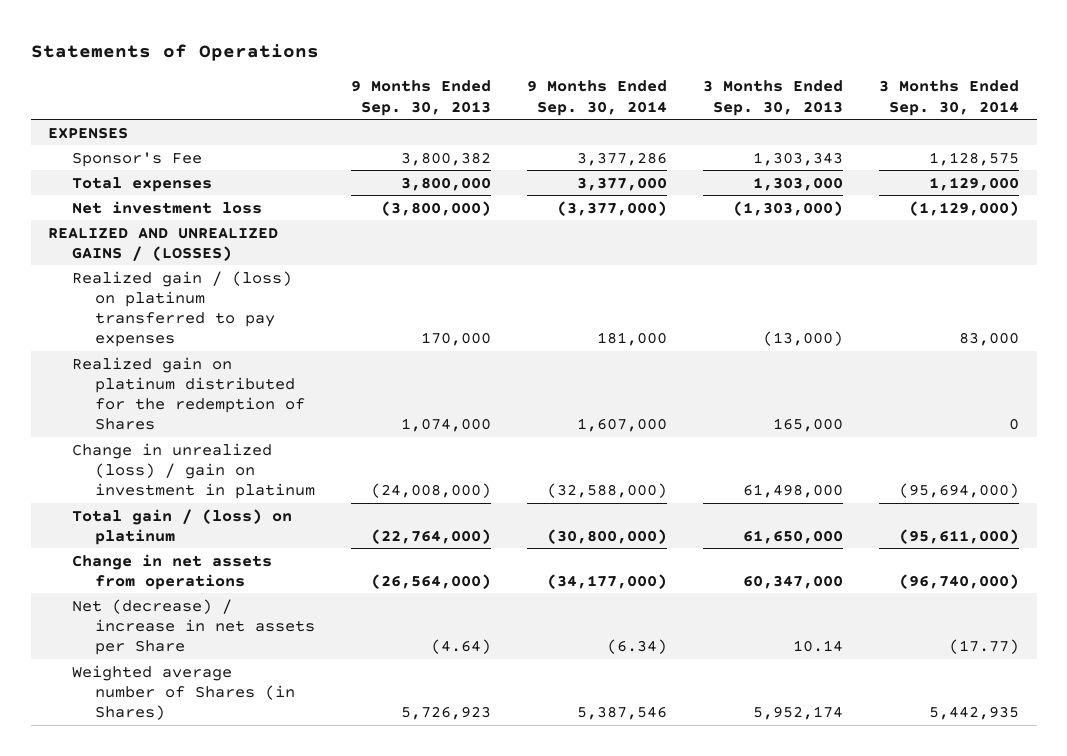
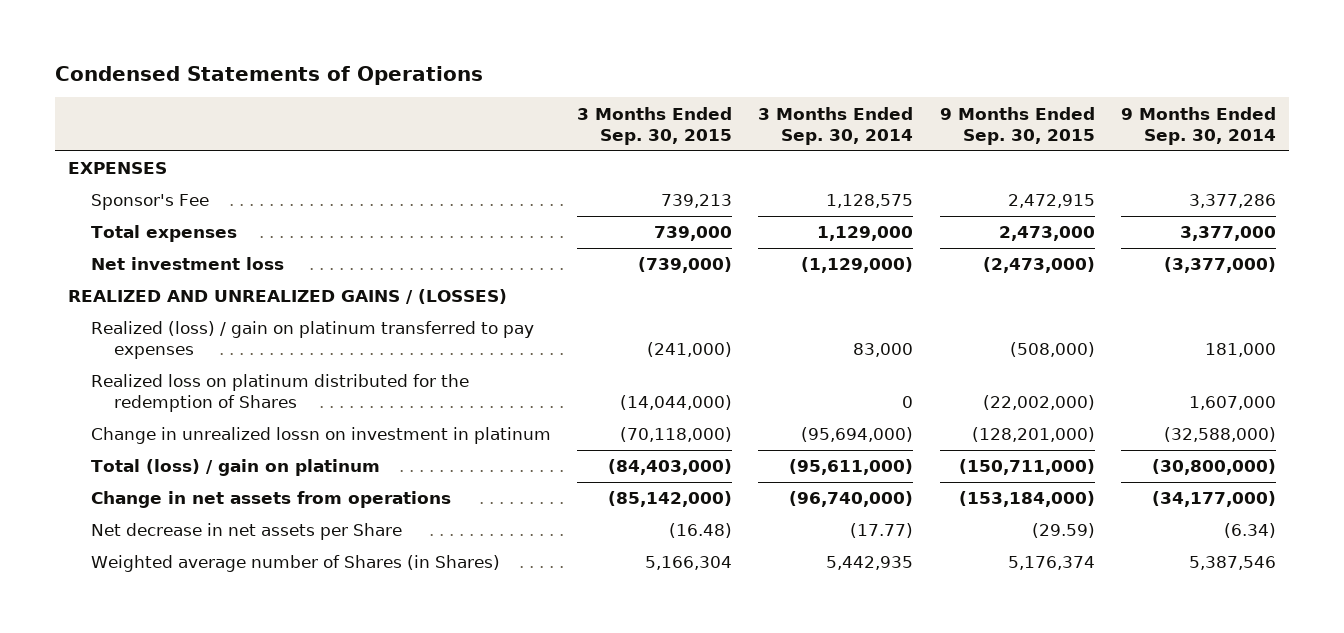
- Statements of Operations
+ Condensed Statements of Operations
- | 9 Months Ended Sep. 30, 2013 | 9 Months Ended Sep. 30, 2014 | 3 Months Ended Sep. 30, 2013 | 3 Months Ended Sep. 30, 2014
+ | 3 Months Ended Sep. 30, 2015 | 3 Months Ended Sep. 30, 2014 | 9 Months Ended Sep. 30, 2015 | 9 Months Ended Sep. 30, 2014
- Realized gain / (loss) on platinum transferred to pay expenses | 170,000 | 181,000 | (13,000) | 83,000
- Realized gain on platinum distributed for the redemption of Shares | 1,074,000 | 1,607,000 | 165,000 | 0
- Change in unrealized (loss) / gain on investment in platinum | (24,008,000) | (32,588,000) | 61,498,000 | (95,694,000)
- Total gain / (loss) on platinum | (22,764,000) | (30,800,000) | 61,650,000 | (95,611,000)
+ Realized (loss) / gain on platinum transferred to pay expenses | (241,000) | 83,000 | (508,000) | 181,000
+ Realized loss on platinum distributed for the redemption of Shares | (14,044,000) | 0 | (22,002,000) | 1,607,000
+ Change in unrealized lossn on investment in platinum | (70,118,000) | (95,694,000) | (128,201,000) | (32,588,000)
+ Total (loss) / gain on platinum | (84,403,000) | (95,611,000) | (150,711,000) | (30,800,000)
- Net (decrease) / increase in net assets per Share | (4.64) | (6.34) | 10.14 | (17.77)
+ Net decrease in net assets per Share | (16.48) | (17.77) | (29.59) | (6.34)

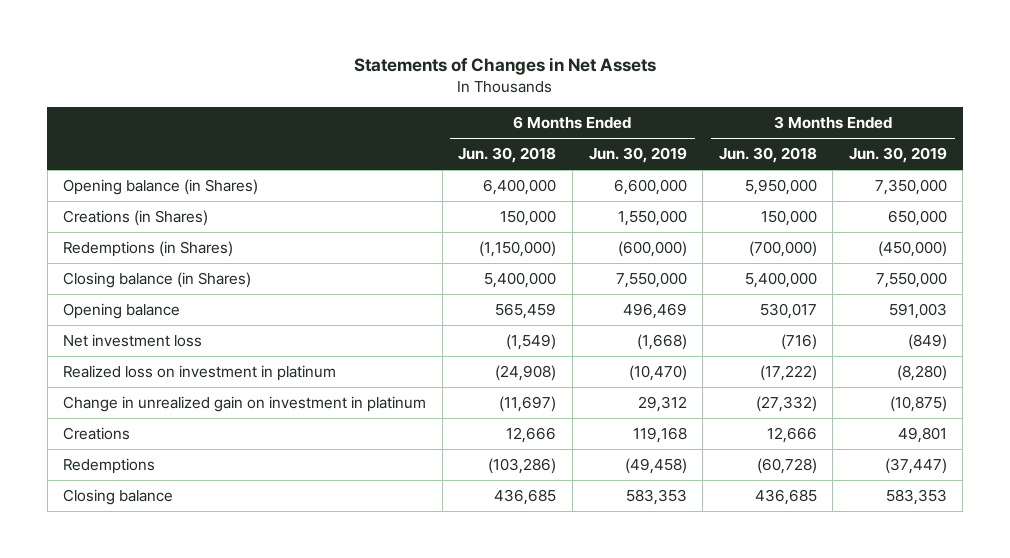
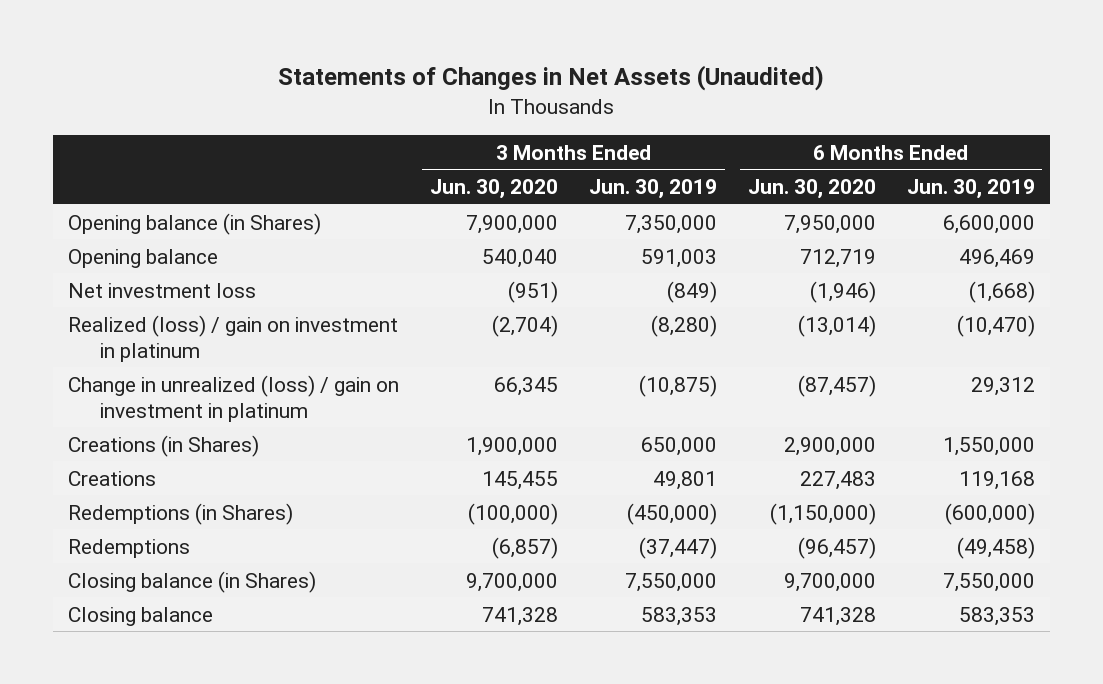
- Statements of Changes in Net Assets
+ Statements of Changes in Net Assets (Unaudited)
- | 6 Months Ended Jun. 30, 2018 | 6 Months Ended Jun. 30, 2019 | 3 Months Ended Jun. 30, 2018 | 3 Months Ended Jun. 30, 2019
+ | 3 Months Ended Jun. 30, 2020 | 3 Months Ended Jun. 30, 2019 | 6 Months Ended Jun. 30, 2020 | 6 Months Ended Jun. 30, 2019
- Realized loss on investment in platinum | (24,908) | (10,470) | (17,222) | (8,280)
- Change in unrealized gain on investment in platinum | (11,697) | 29,312 | (27,332) | (10,875)
+ Realized (loss) / gain on investment in platinum | (2,704) | (8,280) | (13,014) | (10,470)
+ Change in unrealized (loss) / gain on investment in platinum | 66,345 | (10,875) | (87,457) | 29,312
moved down: Creations (in Shares) | 1,900,000 | 650,000 | 2,900,000 | 1,550,000
moved down: Redemptions (in Shares) | (100,000) | (450,000) | (1,150,000) | (600,000)
moved down: Closing balance (in Shares) | 9,700,000 | 7,550,000 | 9,700,000 | 7,550,000

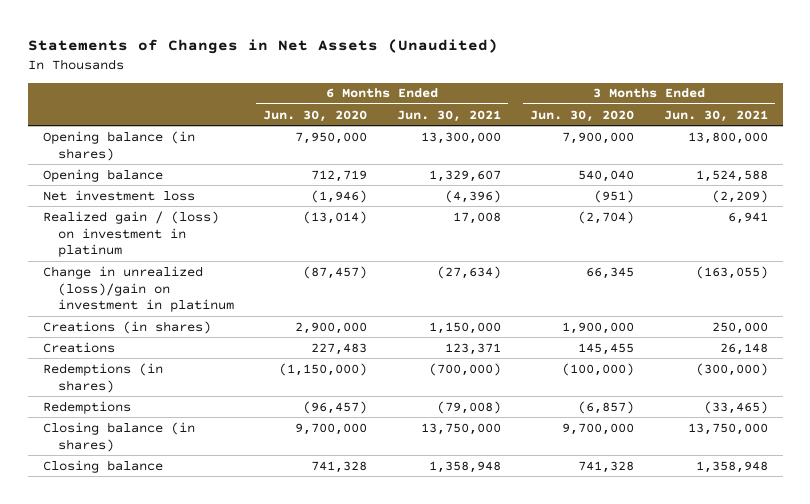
- | 3 Months Ended Jun. 30, 2020 | 3 Months Ended Jun. 30, 2019 | 6 Months Ended Jun. 30, 2020 | 6 Months Ended Jun. 30, 2019
+ | 6 Months Ended Jun. 30, 2020 | 6 Months Ended Jun. 30, 2021 | 3 Months Ended Jun. 30, 2020 | 3 Months Ended Jun. 30, 2021
- Opening balance (in Shares) | 7,900,000 | 7,350,000 | 7,950,000 | 6,600,000
+ Opening balance (in shares) | 7,950,000 | 13,300,000 | 7,900,000 | 13,800,000
- Realized (loss) / gain on investment in platinum | (2,704) | (8,280) | (13,014) | (10,470)
- Change in unrealized (loss) / gain on investment in platinum | 66,345 | (10,875) | (87,457) | 29,312
- Creations (in Shares) | 1,900,000 | 650,000 | 2,900,000 | 1,550,000
+ Realized gain / (loss) on investment in platinum | (13,014) | 17,008 | (2,704) | 6,941
+ Change in unrealized (loss)/gain on investment in platinum | (87,457) | (27,634) | 66,345 | (163,055)
+ Creations (in shares) | 2,900,000 | 1,150,000 | 1,900,000 | 250,000
- Redemptions (in Shares) | (100,000) | (450,000) | (1,150,000) | (600,000)
+ Redemptions (in shares) | (1,150,000) | (700,000) | (100,000) | (300,000)
- Closing balance (in Shares) | 9,700,000 | 7,550,000 | 9,700,000 | 7,550,000
+ Closing balance (in shares) | 9,700,000 | 13,750,000 | 9,700,000 | 13,750,000

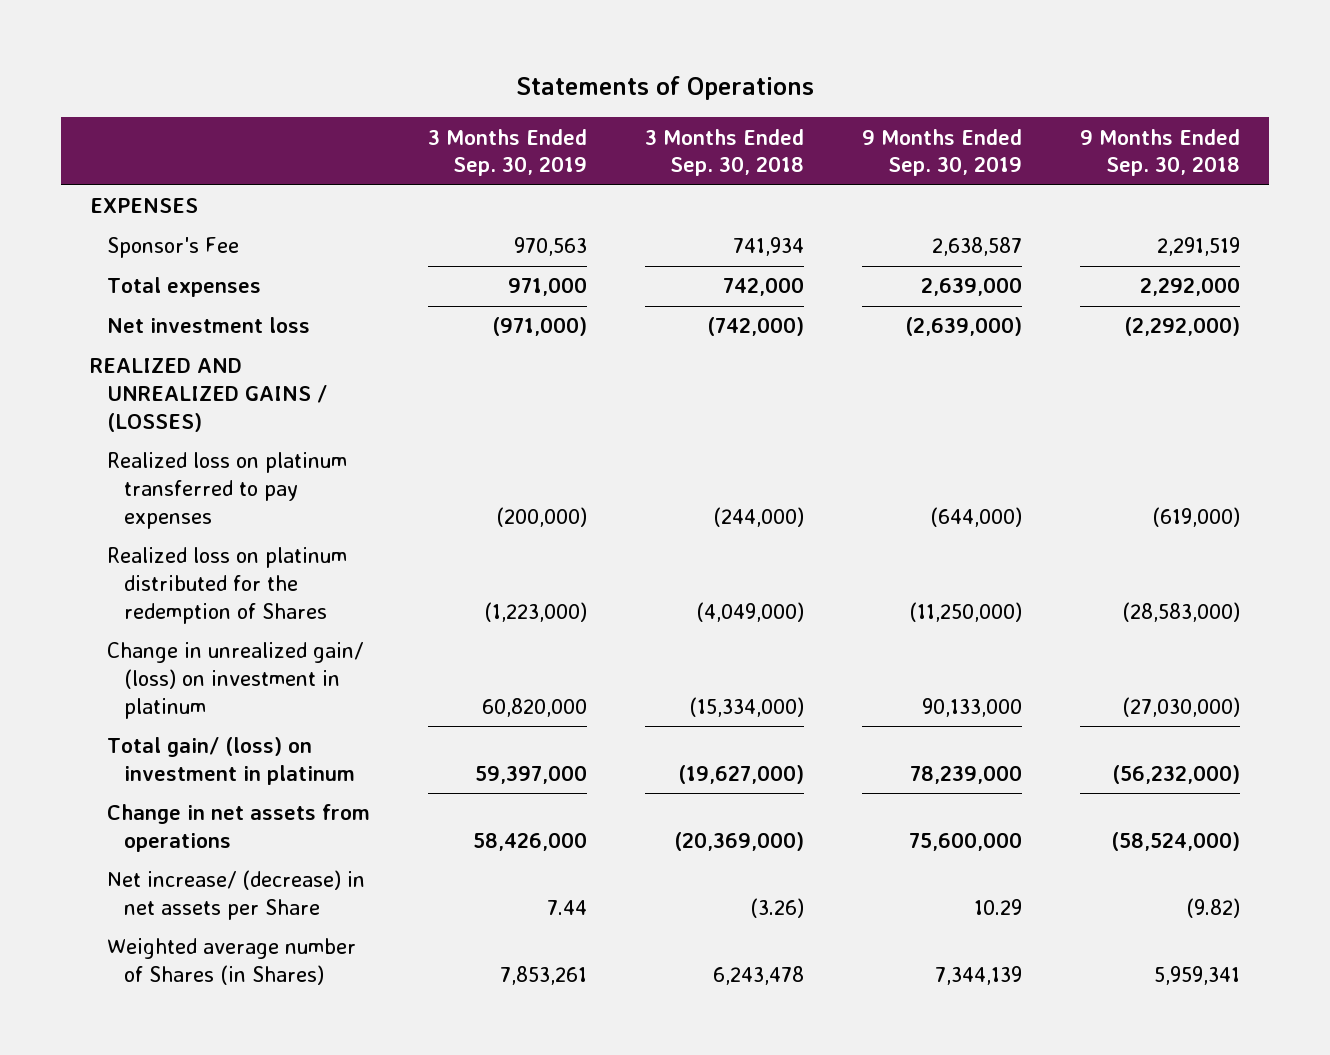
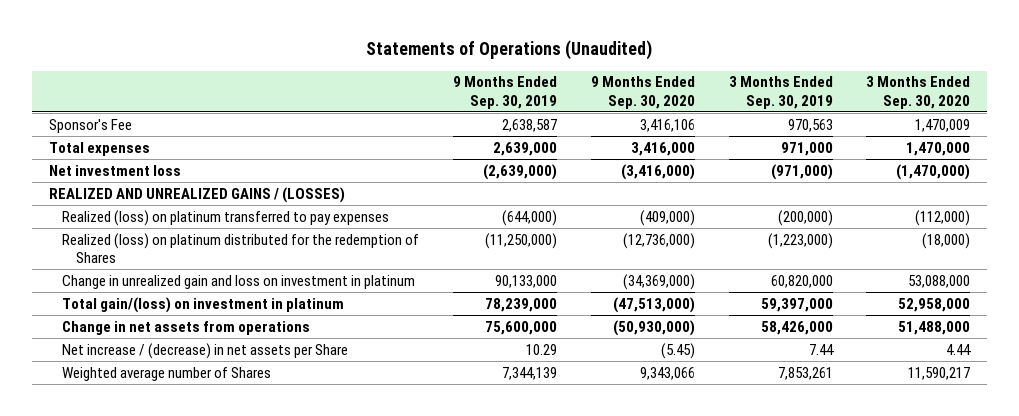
- Statements of Operations
+ Statements of Operations (Unaudited)
- | 3 Months Ended Sep. 30, 2019 | 3 Months Ended Sep. 30, 2018 | 9 Months Ended Sep. 30, 2019 | 9 Months Ended Sep. 30, 2018
+ | 9 Months Ended Sep. 30, 2019 | 9 Months Ended Sep. 30, 2020 | 3 Months Ended Sep. 30, 2019 | 3 Months Ended Sep. 30, 2020
- EXPENSES
- Realized loss on platinum transferred to pay expenses | (200,000) | (244,000) | (644,000) | (619,000)
- Realized loss on platinum distributed for the redemption of Shares | (1,223,000) | (4,049,000) | (11,250,000) | (28,583,000)
- Change in unrealized gain/ (loss) on investment in platinum | 60,820,000 | (15,334,000) | 90,133,000 | (27,030,000)
- Total gain/ (loss) on investment in platinum | 59,397,000 | (19,627,000) | 78,239,000 | (56,232,000)
+ Realized (loss) on platinum transferred to pay expenses | (644,000) | (409,000) | (200,000) | (112,000)
+ Realized (loss) on platinum distributed for the redemption of Shares | (11,250,000) | (12,736,000) | (1,223,000) | (18,000)
+ Change in unrealized gain and loss on investment in platinum | 90,133,000 | (34,369,000) | 60,820,000 | 53,088,000
+ Total gain/(loss) on investment in platinum | 78,239,000 | (47,513,000) | 59,397,000 | 52,958,000
- Net increase/ (decrease) in net assets per Share | 7.44 | (3.26) | 10.29 | (9.82)
- Weighted average number of Shares (in Shares) | 7,853,261 | 6,243,478 | 7,344,139 | 5,959,341
+ Net increase / (decrease) in net assets per Share | 10.29 | (5.45) | 7.44 | 4.44
+ Weighted average number of Shares | 7,344,139 | 9,343,066 | 7,853,261 | 11,590,217

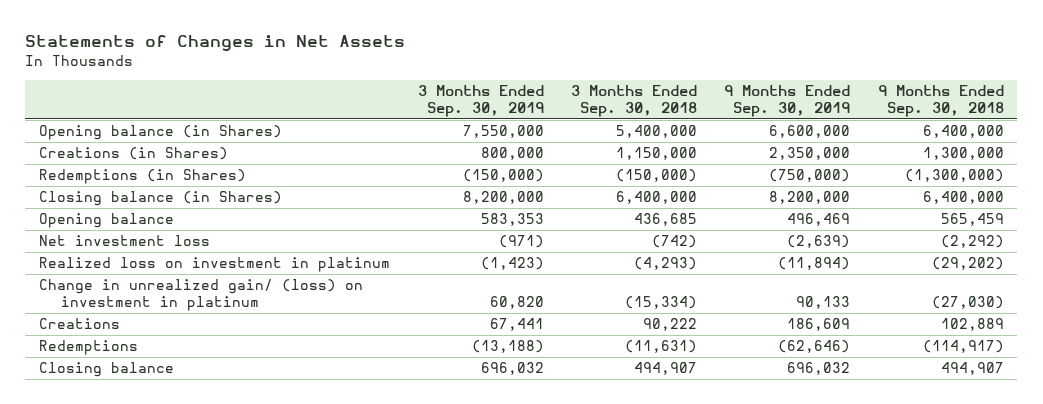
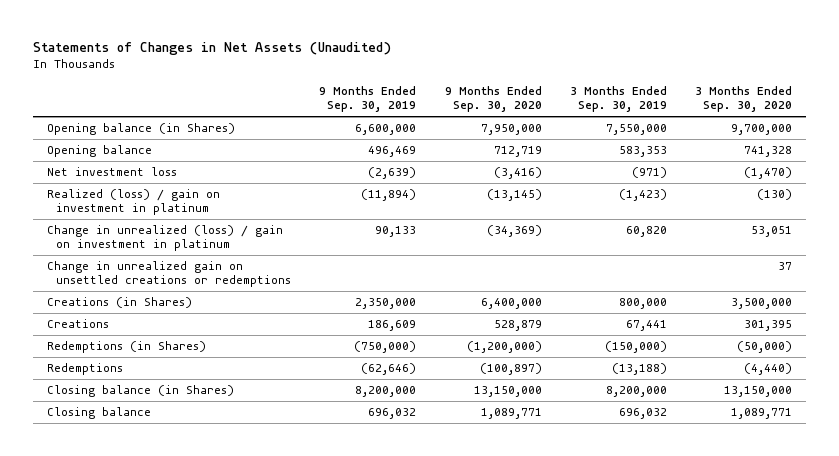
- Statements of Changes in Net Assets
+ Statements of Changes in Net Assets (Unaudited)
- | 3 Months Ended Sep. 30, 2019 | 3 Months Ended Sep. 30, 2018 | 9 Months Ended Sep. 30, 2019 | 9 Months Ended Sep. 30, 2018
+ | 9 Months Ended Sep. 30, 2019 | 9 Months Ended Sep. 30, 2020 | 3 Months Ended Sep. 30, 2019 | 3 Months Ended Sep. 30, 2020
- Realized loss on investment in platinum | (1,423) | (4,293) | (11,894) | (29,202)
- Change in unrealized gain/ (loss) on investment in platinum | 60,820 | (15,334) | 90,133 | (27,030)
+ Realized (loss) / gain on investment in platinum | (11,894) | (13,145) | (1,423) | (130)
+ Change in unrealized (loss) / gain on investment in platinum | 90,133 | (34,369) | 60,820 | 53,051
+ Change in unrealized gain on unsettled creations or redemptions | | | | 37
moved down: Creations (in Shares) | 2,350,000 | 6,400,000 | 800,000 | 3,500,000
moved down: Redemptions (in Shares) | (750,000) | (1,200,000) | (150,000) | (50,000)
moved down: Closing balance (in Shares) | 8,200,000 | 13,150,000 | 8,200,000 | 13,150,000

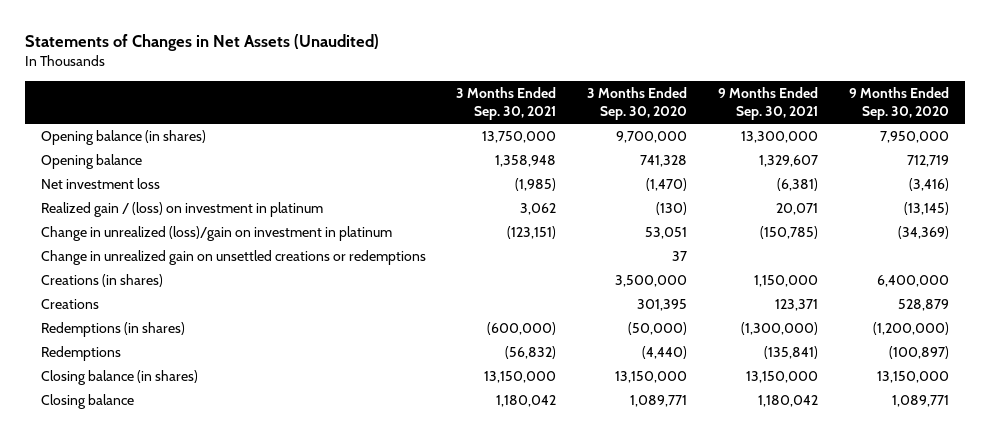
- | 9 Months Ended Sep. 30, 2019 | 9 Months Ended Sep. 30, 2020 | 3 Months Ended Sep. 30, 2019 | 3 Months Ended Sep. 30, 2020
+ | 3 Months Ended Sep. 30, 2021 | 3 Months Ended Sep. 30, 2020 | 9 Months Ended Sep. 30, 2021 | 9 Months Ended Sep. 30, 2020
- Opening balance (in Shares) | 6,600,000 | 7,950,000 | 7,550,000 | 9,700,000
+ Opening balance (in shares) | 13,750,000 | 9,700,000 | 13,300,000 | 7,950,000
- Realized (loss) / gain on investment in platinum | (11,894) | (13,145) | (1,423) | (130)
- Change in unrealized (loss) / gain on investment in platinum | 90,133 | (34,369) | 60,820 | 53,051
+ Realized gain / (loss) on investment in platinum | 3,062 | (130) | 20,071 | (13,145)
+ Change in unrealized (loss)/gain on investment in platinum | (123,151) | 53,051 | (150,785) | (34,369)
- Creations (in Shares) | 2,350,000 | 6,400,000 | 800,000 | 3,500,000
+ Creations (in shares) | | 3,500,000 | 1,150,000 | 6,400,000
- Redemptions (in Shares) | (750,000) | (1,200,000) | (150,000) | (50,000)
+ Redemptions (in shares) | (600,000) | (50,000) | (1,300,000) | (1,200,000)
- Closing balance (in Shares) | 8,200,000 | 13,150,000 | 8,200,000 | 13,150,000
+ Closing balance (in shares) | 13,150,000 | 13,150,000 | 13,150,000 | 13,150,000

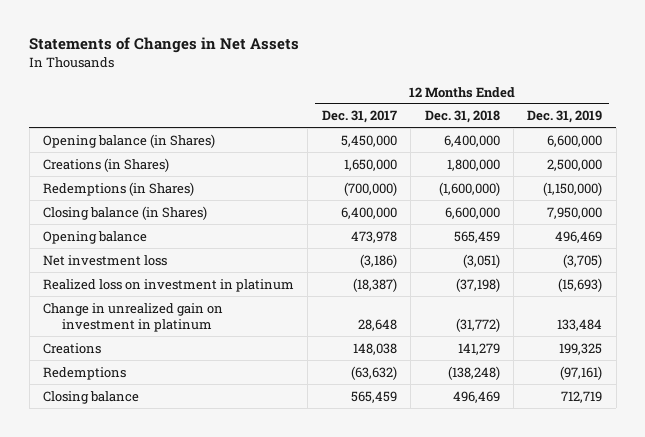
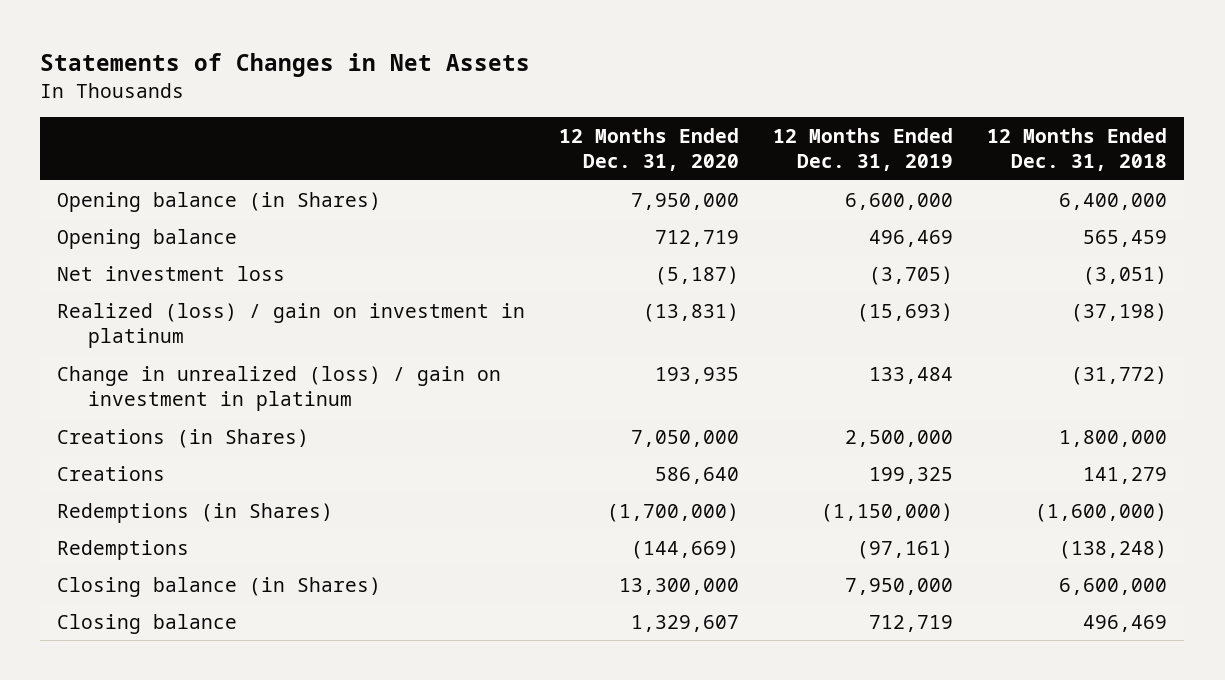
- | 12 Months Ended Dec. 31, 2017 | 12 Months Ended Dec. 31, 2018 | 12 Months Ended Dec. 31, 2019
+ | 12 Months Ended Dec. 31, 2020 | 12 Months Ended Dec. 31, 2019 | 12 Months Ended Dec. 31, 2018
- Realized loss on investment in platinum | (18,387) | (37,198) | (15,693)
- Change in unrealized gain on investment in platinum | 28,648 | (31,772) | 133,484
+ Realized (loss) / gain on investment in platinum | (13,831) | (15,693) | (37,198)
+ Change in unrealized (loss) / gain on investment in platinum | 193,935 | 133,484 | (31,772)
moved down: Creations (in Shares) | 7,050,000 | 2,500,000 | 1,800,000
moved down: Redemptions (in Shares) | (1,700,000) | (1,150,000) | (1,600,000)
moved down: Closing balance (in Shares) | 13,300,000 | 7,950,000 | 6,600,000

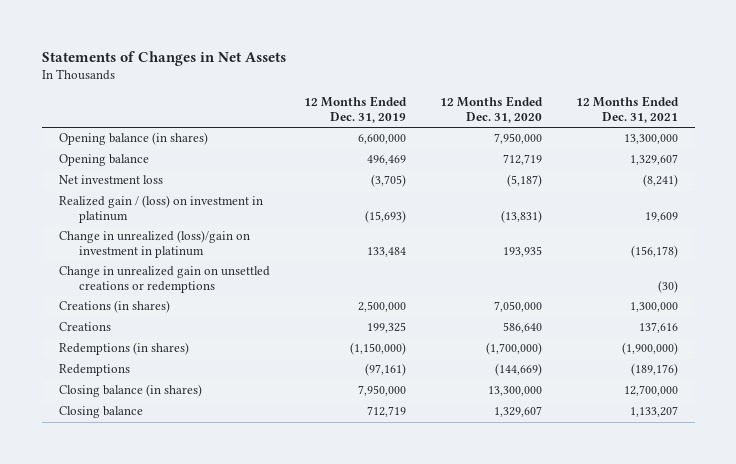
- | 12 Months Ended Dec. 31, 2020 | 12 Months Ended Dec. 31, 2019 | 12 Months Ended Dec. 31, 2018
+ | 12 Months Ended Dec. 31, 2019 | 12 Months Ended Dec. 31, 2020 | 12 Months Ended Dec. 31, 2021
- Opening balance (in Shares) | 7,950,000 | 6,600,000 | 6,400,000
+ Opening balance (in shares) | 6,600,000 | 7,950,000 | 13,300,000
- Realized (loss) / gain on investment in platinum | (13,831) | (15,693) | (37,198)
- Change in unrealized (loss) / gain on investment in platinum | 193,935 | 133,484 | (31,772)
- Creations (in Shares) | 7,050,000 | 2,500,000 | 1,800,000
+ Realized gain / (loss) on investment in platinum | (15,693) | (13,831) | 19,609
+ Change in unrealized (loss)/gain on investment in platinum | 133,484 | 193,935 | (156,178)
+ Change in unrealized gain on unsettled creations or redemptions | | | (30)
+ Creations (in shares) | 2,500,000 | 7,050,000 | 1,300,000
- Redemptions (in Shares) | (1,700,000) | (1,150,000) | (1,600,000)
+ Redemptions (in shares) | (1,150,000) | (1,700,000) | (1,900,000)
- Closing balance (in Shares) | 13,300,000 | 7,950,000 | 6,600,000
+ Closing balance (in shares) | 7,950,000 | 13,300,000 | 12,700,000

